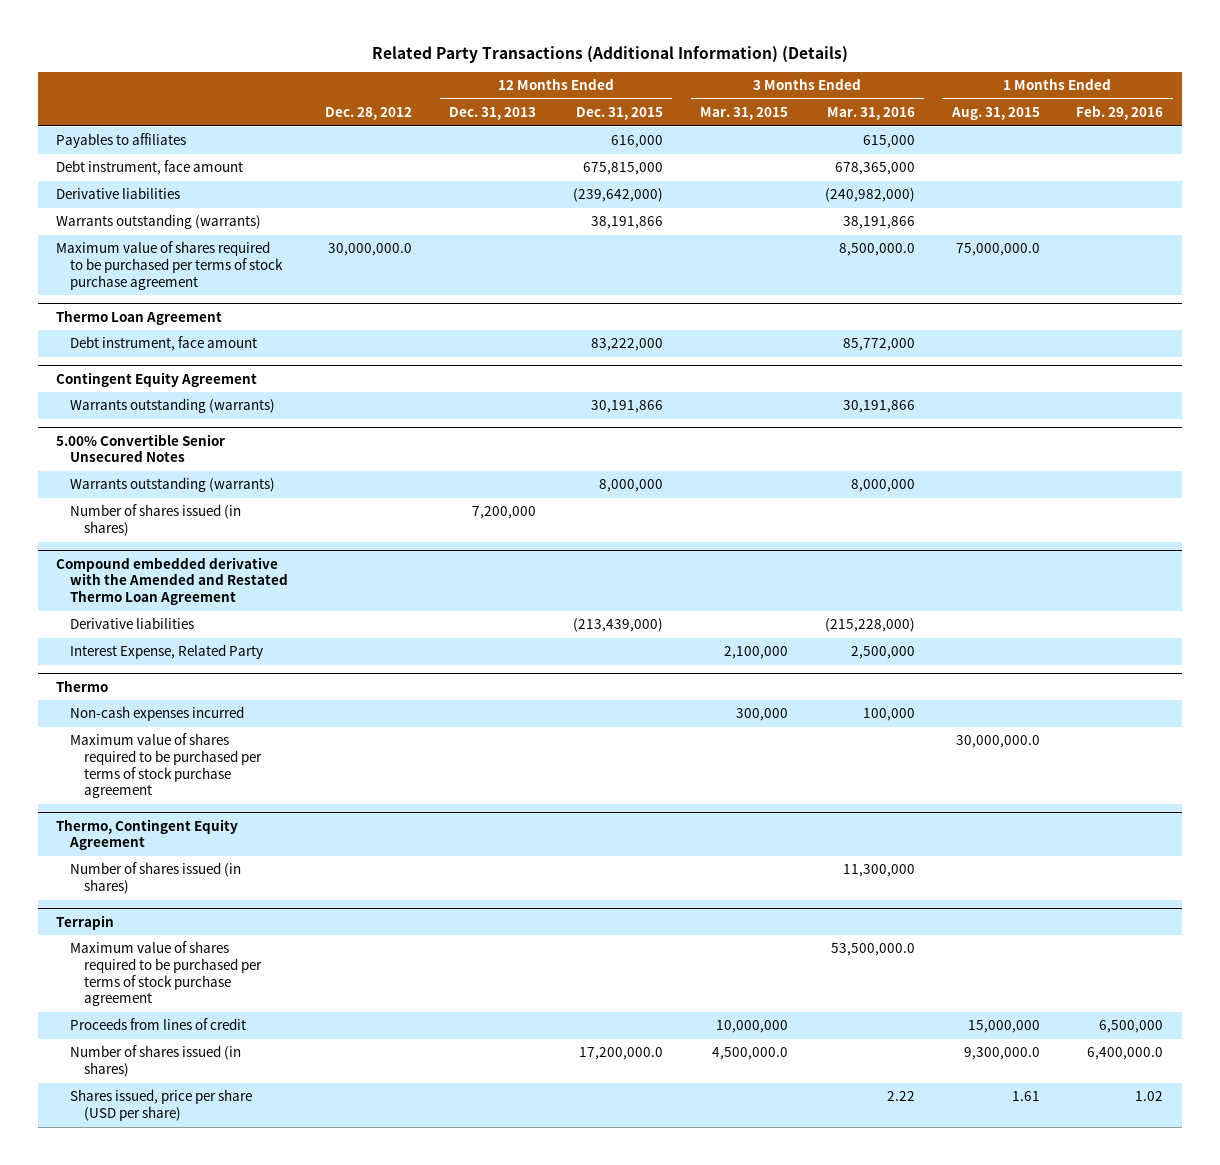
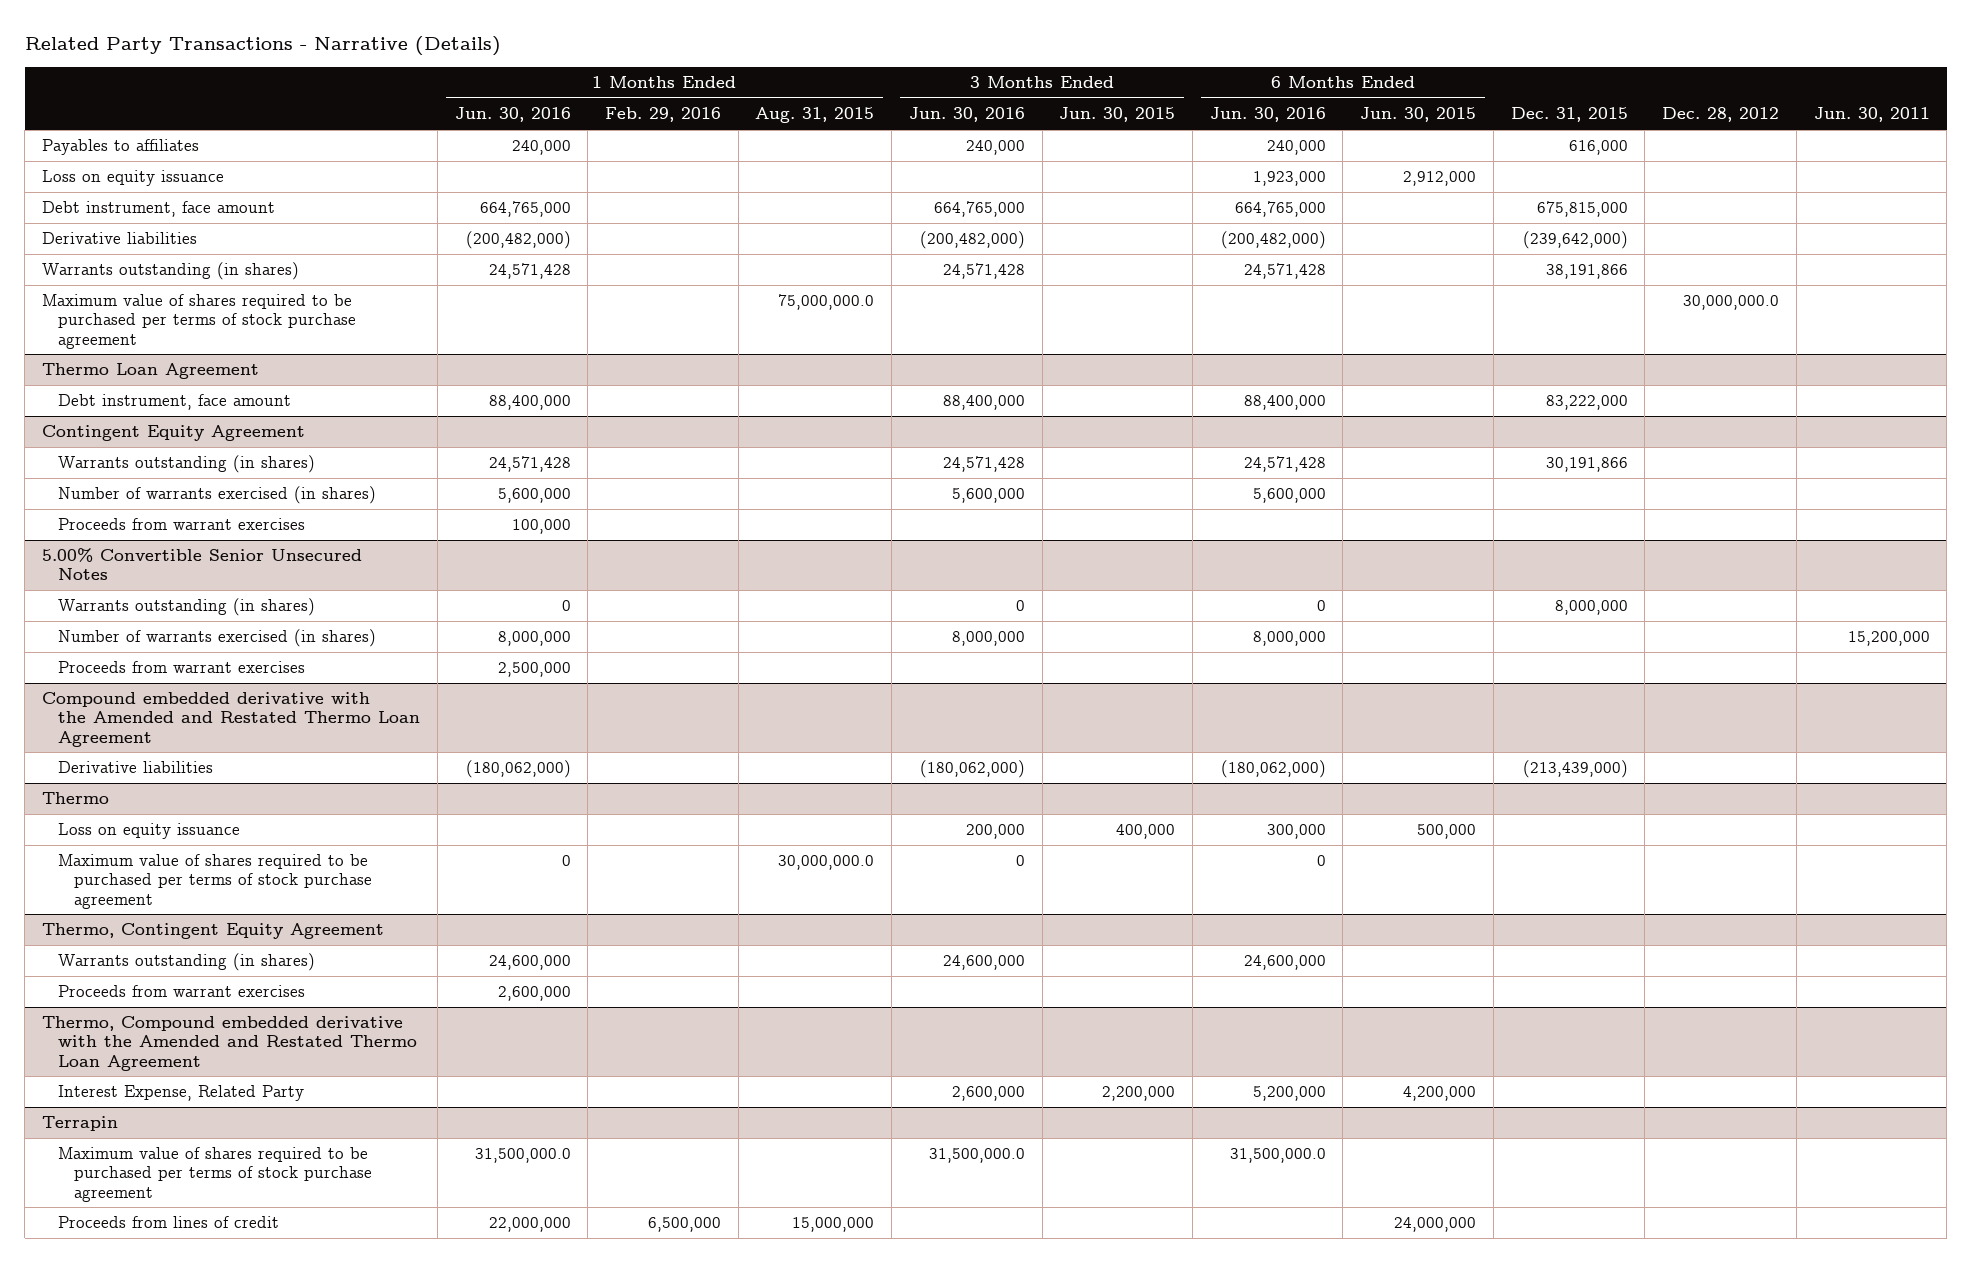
- Related Party Transactions (Additional Information) (Details)
+ Related Party Transactions - Narrative (Details)
- | Dec. 28, 2012 | 12 Months Ended Dec. 31, 2013 | 12 Months Ended Dec. 31, 2015 | 3 Months Ended Mar. 31, 2015 | 3 Months Ended Mar. 31, 2016 | 1 Months Ended Aug. 31, 2015 | 1 Months Ended Feb. 29, 2016
+ | 1 Months Ended Jun. 30, 2016 | 1 Months Ended Feb. 29, 2016 | 1 Months Ended Aug. 31, 2015 | 3 Months Ended Jun. 30, 2016 | 3 Months Ended Jun. 30, 2015 | 6 Months Ended Jun. 30, 2016 | 6 Months Ended Jun. 30, 2015 | Dec. 31, 2015 | Dec. 28, 2012 | Jun. 30, 2011
+ Loss on equity issuance | | | | | | 1,923,000 | 2,912,000 | | |
- Warrants outstanding (warrants) | | | 38,191,866 | | 38,191,866 | |
+ Warrants outstanding (in shares) | 24,571,428 | | | 24,571,428 | | 24,571,428 | | 38,191,866 | |
@ Contingent Equity Agreement
- Warrants outstanding (warrants) | | | 30,191,866 | | 30,191,866 | |
+ Warrants outstanding (in shares) | 24,571,428 | | | 24,571,428 | | 24,571,428 | | 30,191,866 | |
+ Number of warrants exercised (in shares) | 5,600,000 | | | 5,600,000 | | 5,600,000 | | | |
+ Proceeds from warrant exercises | 100,000 | | | | | | | | |
@ 5.00% Convertible Senior Unsecured Notes
- Warrants outstanding (warrants) | | | 8,000,000 | | 8,000,000 | |
- Number of shares issued (in shares) | | 7,200,000 | | | | |
+ Warrants outstanding (in shares) | 0 | | | 0 | | 0 | | 8,000,000 | |
+ Number of warrants exercised (in shares) | 8,000,000 | | | 8,000,000 | | 8,000,000 | | | | 15,200,000
+ Proceeds from warrant exercises | 2,500,000 | | | | | | | | |
@ Compound embedded derivative with the Amended and Restated Thermo Loan Agreement
- Interest Expense, Related Party | | | | 2,100,000 | 2,500,000 | |
@ Thermo
- Non-cash expenses incurred | | | | 300,000 | 100,000 | |
+ Loss on equity issuance | | | | 200,000 | 400,000 | 300,000 | 500,000 | | |
@ Thermo, Contingent Equity Agreement
- Number of shares issued (in shares) | | | | | 11,300,000 | |
+ Warrants outstanding (in shares) | 24,600,000 | | | 24,600,000 | | 24,600,000 | | | |
+ Proceeds from warrant exercises | 2,600,000 | | | | | | | | |
+ Thermo, Compound embedded derivative with the Amended and Restated Thermo Loan Agreement
+ Interest Expense, Related Party | | | | 2,600,000 | 2,200,000 | 5,200,000 | 4,200,000 | | |
@ Terrapin
- Number of shares issued (in shares) | | | 17,200,000.0 | 4,500,000.0 | | 9,300,000.0 | 6,400,000.0
- Shares issued, price per share (USD per share) | | | | | 2.22 | 1.61 | 1.02

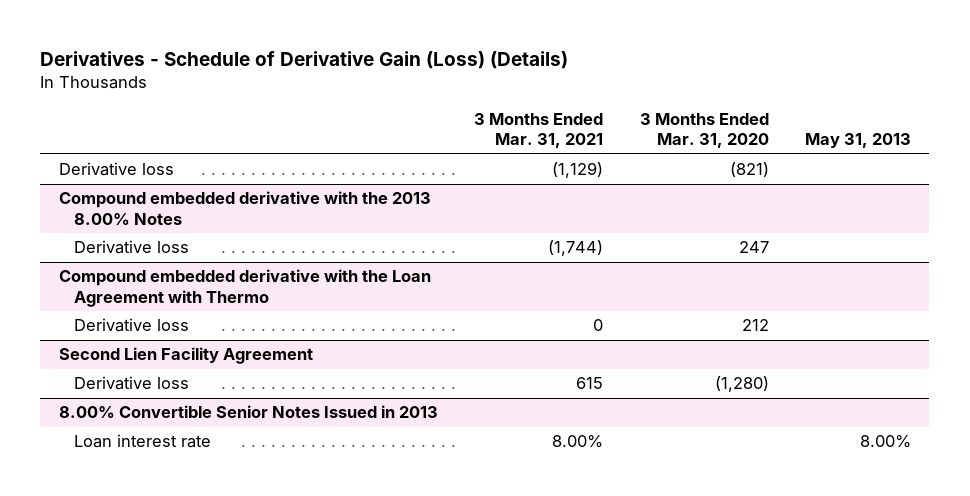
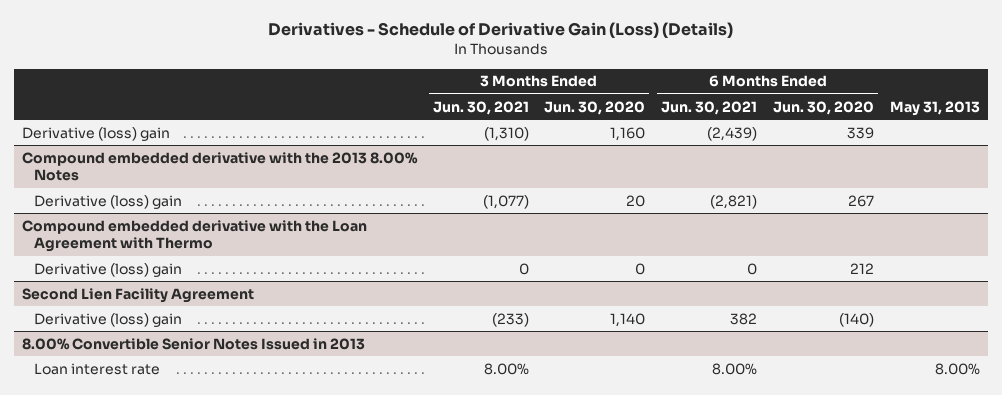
- | 3 Months Ended Mar. 31, 2021 | 3 Months Ended Mar. 31, 2020 | May 31, 2013
+ | 3 Months Ended Jun. 30, 2021 | 3 Months Ended Jun. 30, 2020 | 6 Months Ended Jun. 30, 2021 | 6 Months Ended Jun. 30, 2020 | May 31, 2013
- Derivative loss | (1,129) | (821) |
+ Derivative (loss) gain | (1,310) | 1,160 | (2,439) | 339 |
@ Compound embedded derivative with the 2013 8.00% Notes
- Derivative loss | (1,744) | 247 |
+ Derivative (loss) gain | (1,077) | 20 | (2,821) | 267 |
@ Compound embedded derivative with the Loan Agreement with Thermo
- Derivative loss | 0 | 212 |
+ Derivative (loss) gain | 0 | 0 | 0 | 212 |
@ Second Lien Facility Agreement
- Derivative loss | 615 | (1,280) |
+ Derivative (loss) gain | (233) | 1,140 | 382 | (140) |

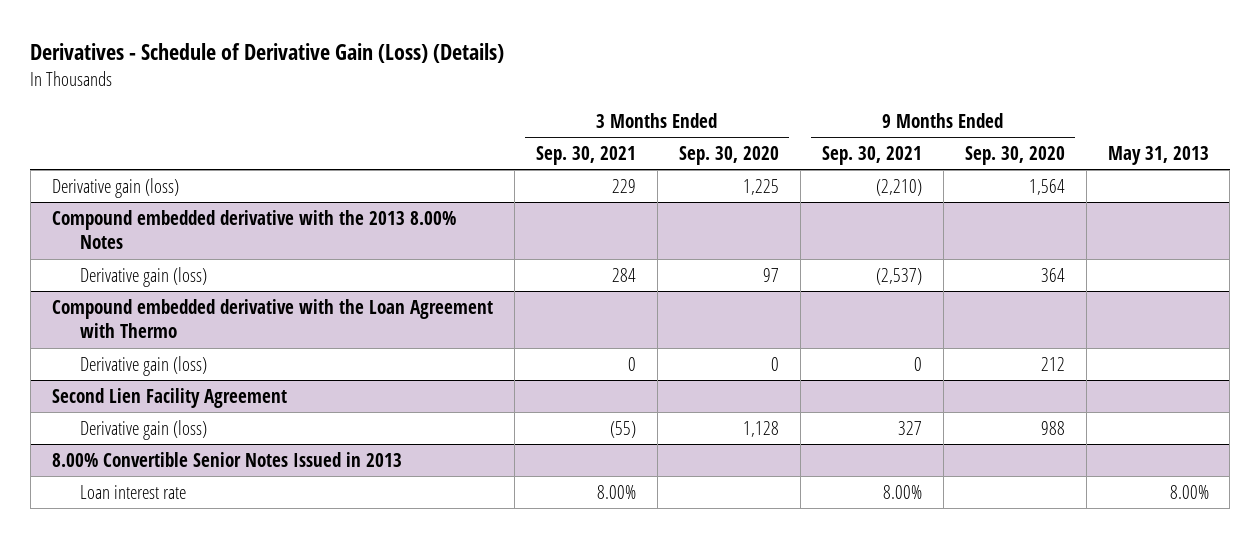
- | 3 Months Ended Jun. 30, 2021 | 3 Months Ended Jun. 30, 2020 | 6 Months Ended Jun. 30, 2021 | 6 Months Ended Jun. 30, 2020 | May 31, 2013
+ | 3 Months Ended Sep. 30, 2021 | 3 Months Ended Sep. 30, 2020 | 9 Months Ended Sep. 30, 2021 | 9 Months Ended Sep. 30, 2020 | May 31, 2013
- Derivative (loss) gain | (1,310) | 1,160 | (2,439) | 339 |
+ Derivative gain (loss) | 229 | 1,225 | (2,210) | 1,564 |
@ Compound embedded derivative with the 2013 8.00% Notes
- Derivative (loss) gain | (1,077) | 20 | (2,821) | 267 |
+ Derivative gain (loss) | 284 | 97 | (2,537) | 364 |
@ Compound embedded derivative with the Loan Agreement with Thermo
- Derivative (loss) gain | 0 | 0 | 0 | 212 |
+ Derivative gain (loss) | 0 | 0 | 0 | 212 |
@ Second Lien Facility Agreement
- Derivative (loss) gain | (233) | 1,140 | 382 | (140) |
+ Derivative gain (loss) | (55) | 1,128 | 327 | 988 |

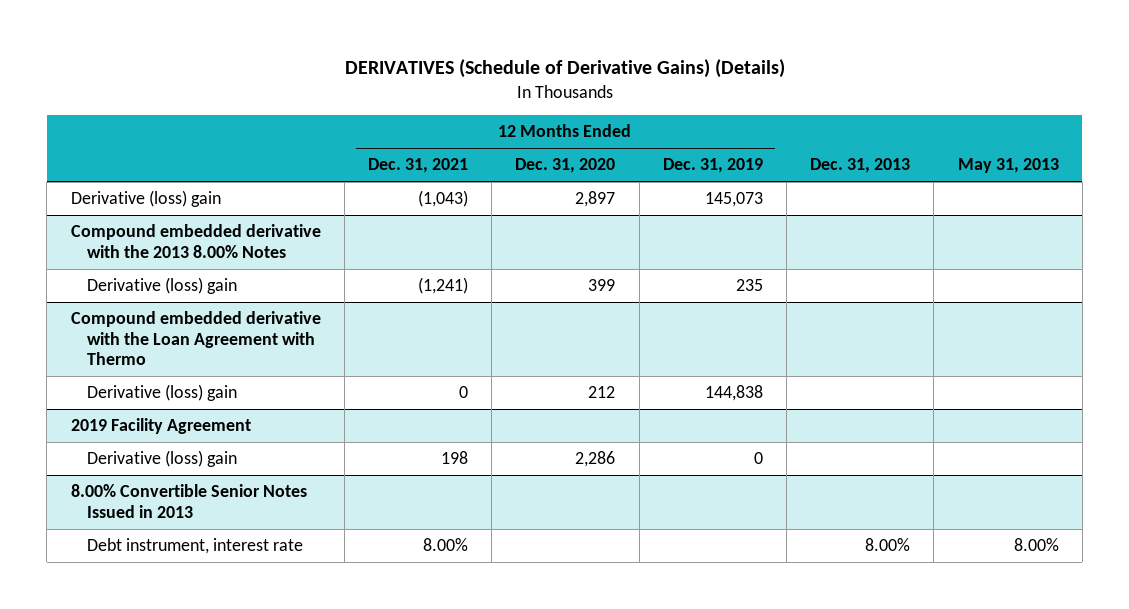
- Derivatives - Schedule of Derivative Gain (Loss) (Details)
+ DERIVATIVES (Schedule of Derivative Gains) (Details)
- | 3 Months Ended Sep. 30, 2021 | 3 Months Ended Sep. 30, 2020 | 9 Months Ended Sep. 30, 2021 | 9 Months Ended Sep. 30, 2020 | May 31, 2013
+ | 12 Months Ended Dec. 31, 2021 | 12 Months Ended Dec. 31, 2020 | 12 Months Ended Dec. 31, 2019 | Dec. 31, 2013 | May 31, 2013
- Derivative gain (loss) | 229 | 1,225 | (2,210) | 1,564 |
+ Derivative (loss) gain | (1,043) | 2,897 | 145,073 | |
@ Compound embedded derivative with the 2013 8.00% Notes
- Derivative gain (loss) | 284 | 97 | (2,537) | 364 |
+ Derivative (loss) gain | (1,241) | 399 | 235 | |
@ Compound embedded derivative with the Loan Agreement with Thermo
- Derivative gain (loss) | 0 | 0 | 0 | 212 |
- Second Lien Facility Agreement
- Derivative gain (loss) | (55) | 1,128 | 327 | 988 |
@ Compound embedded derivative with the Loan Agreement with Thermo
+ Derivative (loss) gain | 0 | 212 | 144,838 | |
+ 2019 Facility Agreement
+ Derivative (loss) gain | 198 | 2,286 | 0 | |
@ 8.00% Convertible Senior Notes Issued in 2013
- Loan interest rate | 8.00% | | 8.00% | | 8.00%
+ Debt instrument, interest rate | 8.00% | | | 8.00% | 8.00%

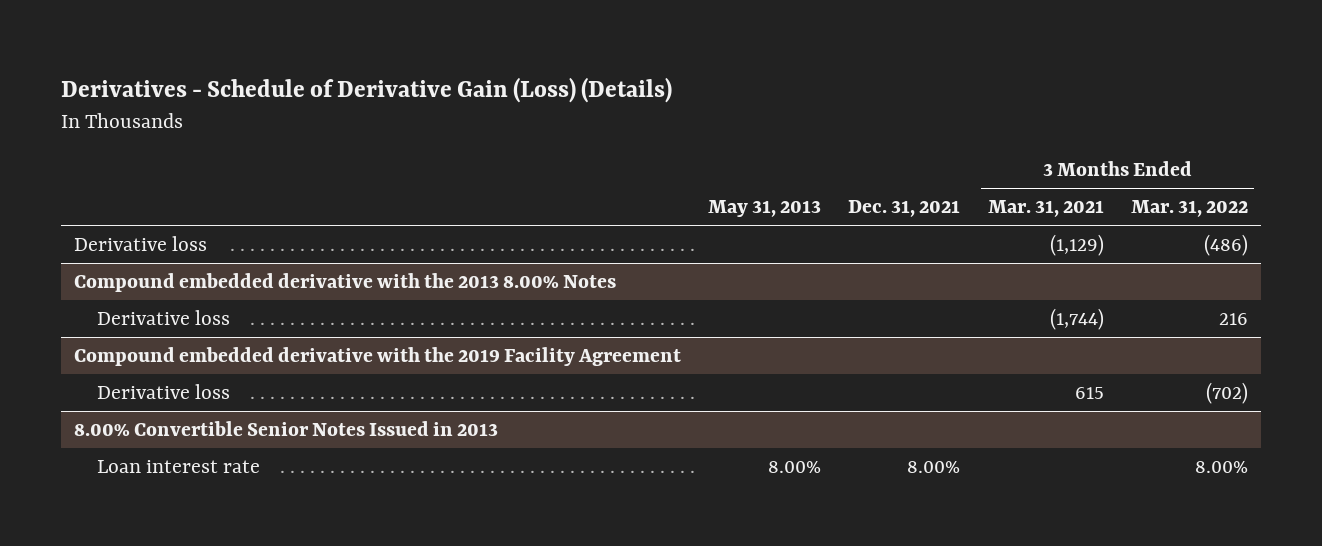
- DERIVATIVES (Schedule of Derivative Gains) (Details)
+ Derivatives - Schedule of Derivative Gain (Loss) (Details)
- | 12 Months Ended Dec. 31, 2021 | 12 Months Ended Dec. 31, 2020 | 12 Months Ended Dec. 31, 2019 | Dec. 31, 2013 | May 31, 2013
+ | May 31, 2013 | Dec. 31, 2021 | 3 Months Ended Mar. 31, 2021 | 3 Months Ended Mar. 31, 2022
- Derivative (loss) gain | (1,043) | 2,897 | 145,073 | |
+ Derivative loss | | | (1,129) | (486)
@ Compound embedded derivative with the 2013 8.00% Notes
- Derivative (loss) gain | (1,241) | 399 | 235 | |
- Compound embedded derivative with the Loan Agreement with Thermo
- Derivative (loss) gain | 0 | 212 | 144,838 | |
- 2019 Facility Agreement
- Derivative (loss) gain | 198 | 2,286 | 0 | |
@ Compound embedded derivative with the 2013 8.00% Notes
+ Derivative loss | | | (1,744) | 216
+ Compound embedded derivative with the 2019 Facility Agreement
+ Derivative loss | | | 615 | (702)
@ 8.00% Convertible Senior Notes Issued in 2013
- Debt instrument, interest rate | 8.00% | | | 8.00% | 8.00%
+ Loan interest rate | 8.00% | 8.00% | | 8.00%

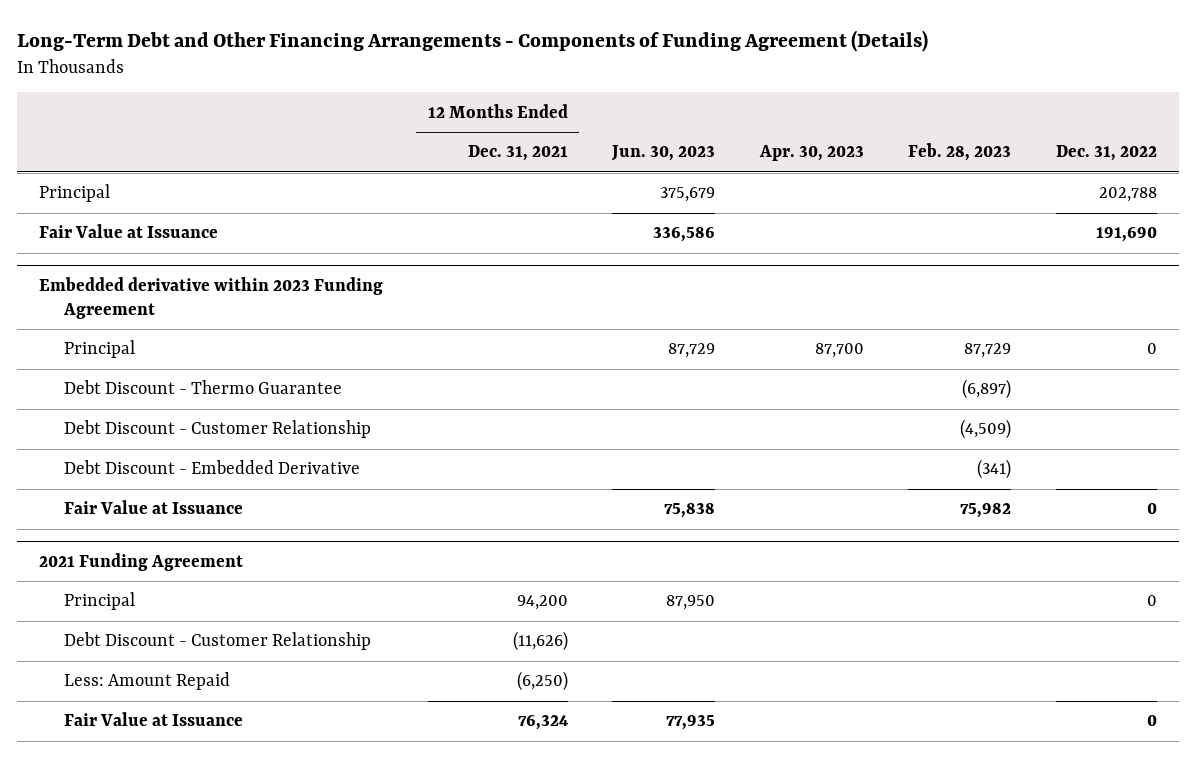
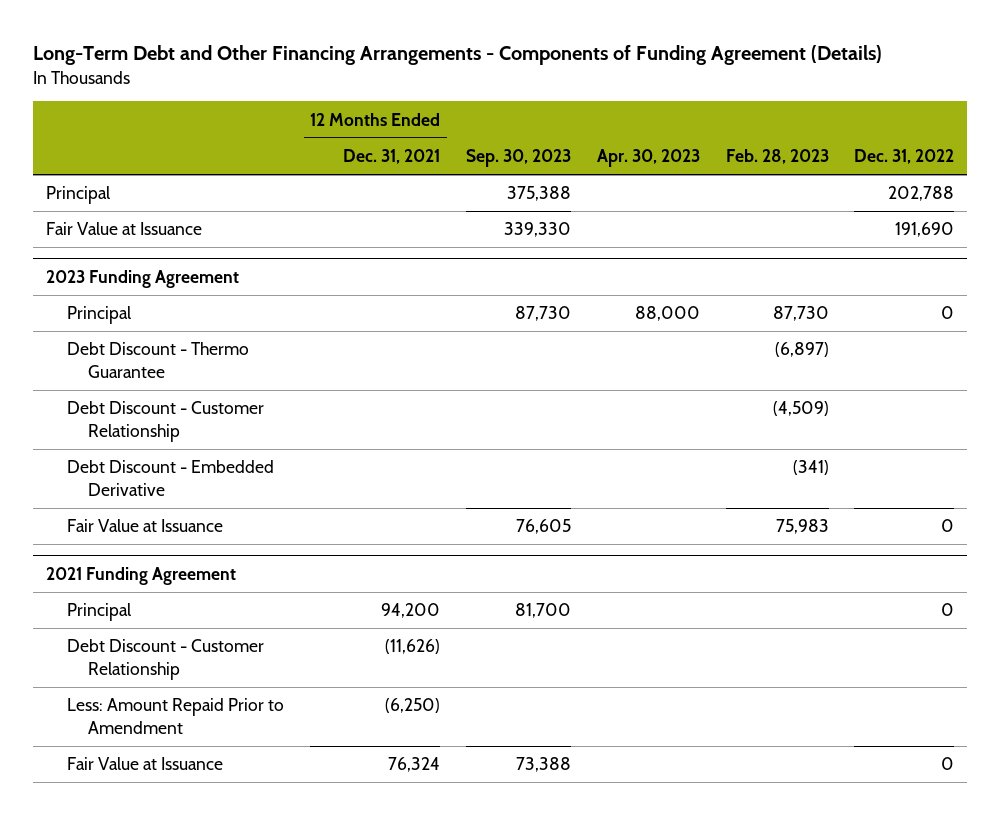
- | 12 Months Ended Dec. 31, 2021 | Jun. 30, 2023 | Apr. 30, 2023 | Feb. 28, 2023 | Dec. 31, 2022
+ | 12 Months Ended Dec. 31, 2021 | Sep. 30, 2023 | Apr. 30, 2023 | Feb. 28, 2023 | Dec. 31, 2022
- Embedded derivative within 2023 Funding Agreement
- Principal | | 87,729 | 87,700 | 87,729 | 0
+ 2023 Funding Agreement
+ Principal | | 87,730 | 88,000 | 87,730 | 0
- Fair Value at Issuance | | 75,838 | | 75,982 | 0
+ Fair Value at Issuance | | 76,605 | | 75,983 | 0
@ 2021 Funding Agreement
- Less: Amount Repaid | (6,250) | | | |
+ Less: Amount Repaid Prior to Amendment | (6,250) | | | |

